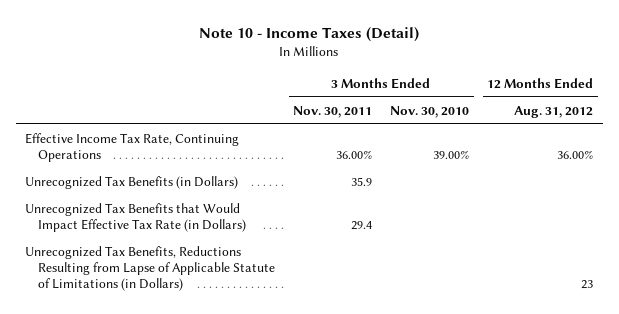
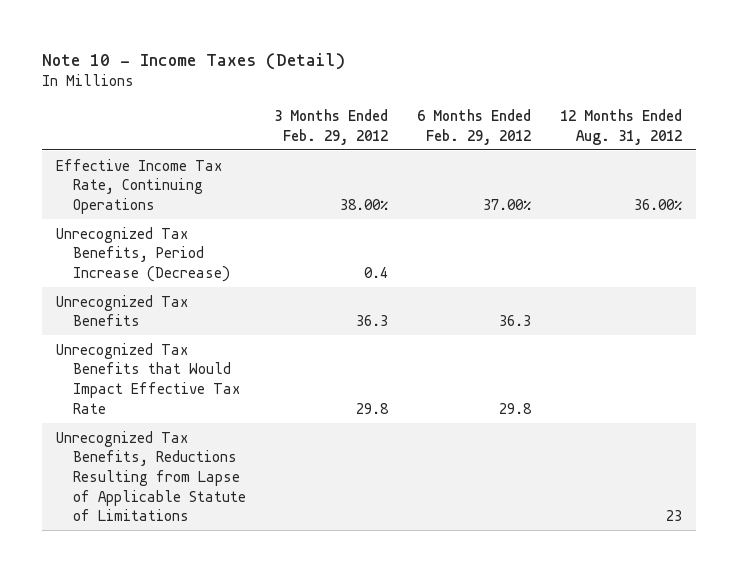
- | 3 Months Ended Nov. 30, 2011 | 3 Months Ended Nov. 30, 2010 | 12 Months Ended Aug. 31, 2012
+ | 3 Months Ended Feb. 29, 2012 | 6 Months Ended Feb. 29, 2012 | 12 Months Ended Aug. 31, 2012
- Unrecognized Tax Benefits (in Dollars) | 35.9 | |
- Unrecognized Tax Benefits that Would Impact Effective Tax Rate (in Dollars) | 29.4 | |
- Unrecognized Tax Benefits, Reductions Resulting from Lapse of Applicable Statute of Limitations (in Dollars) | | | 23
+ Unrecognized Tax Benefits, Period Increase (Decrease) | 0.4 | |
+ Unrecognized Tax Benefits | 36.3 | 36.3 |
+ Unrecognized Tax Benefits that Would Impact Effective Tax Rate | 29.8 | 29.8 |
+ Unrecognized Tax Benefits, Reductions Resulting from Lapse of Applicable Statute of Limitations | | | 23

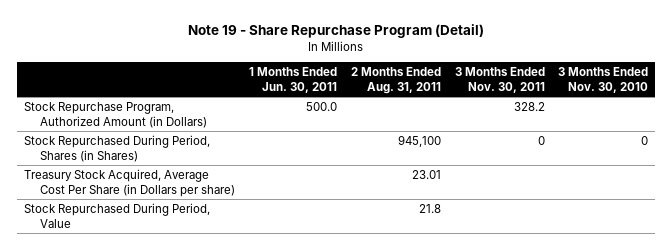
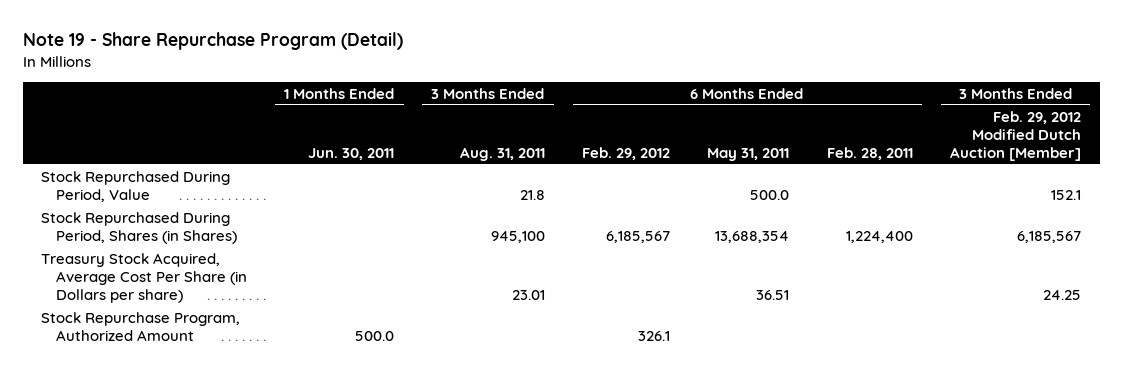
- | 1 Months Ended Jun. 30, 2011 | 2 Months Ended Aug. 31, 2011 | 3 Months Ended Nov. 30, 2011 | 3 Months Ended Nov. 30, 2010
+ | 1 Months Ended Jun. 30, 2011 | 3 Months Ended Aug. 31, 2011 | 6 Months Ended Feb. 29, 2012 | 6 Months Ended May 31, 2011 | 6 Months Ended Feb. 28, 2011 | 3 Months Ended Feb. 29, 2012 Modified Dutch Auction [Member]
- Stock Repurchase Program, Authorized Amount (in Dollars) | 500.0 | | 328.2 |
moved up: Stock Repurchased During Period, Value | | 21.8 | | 500.0 | | 152.1
+ Stock Repurchase Program, Authorized Amount | 500.0 | | 326.1 | | |

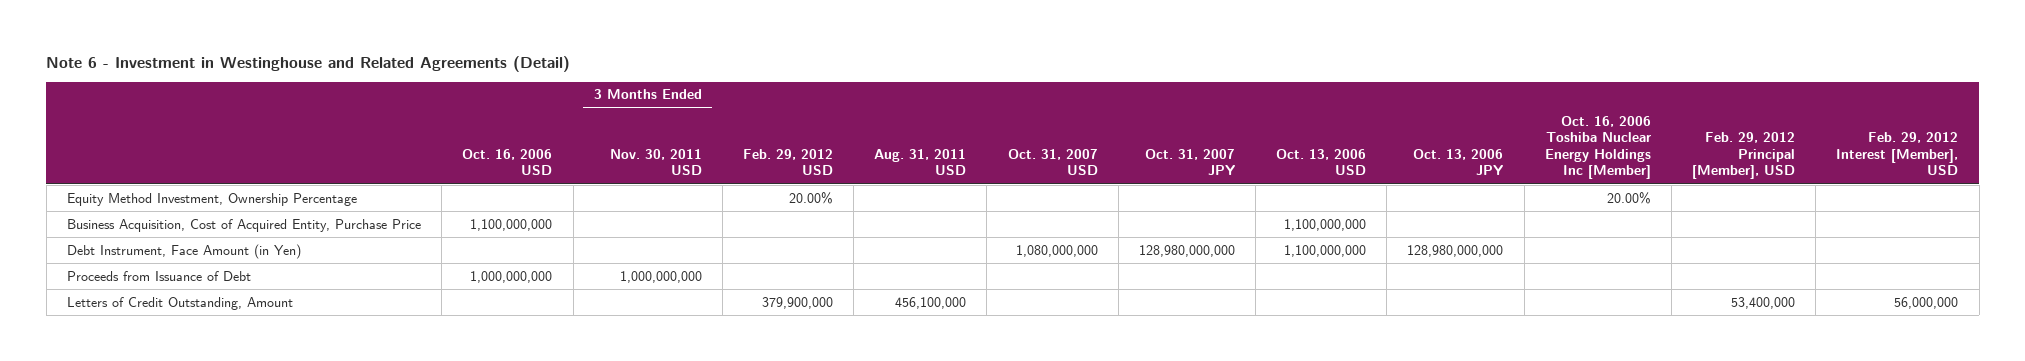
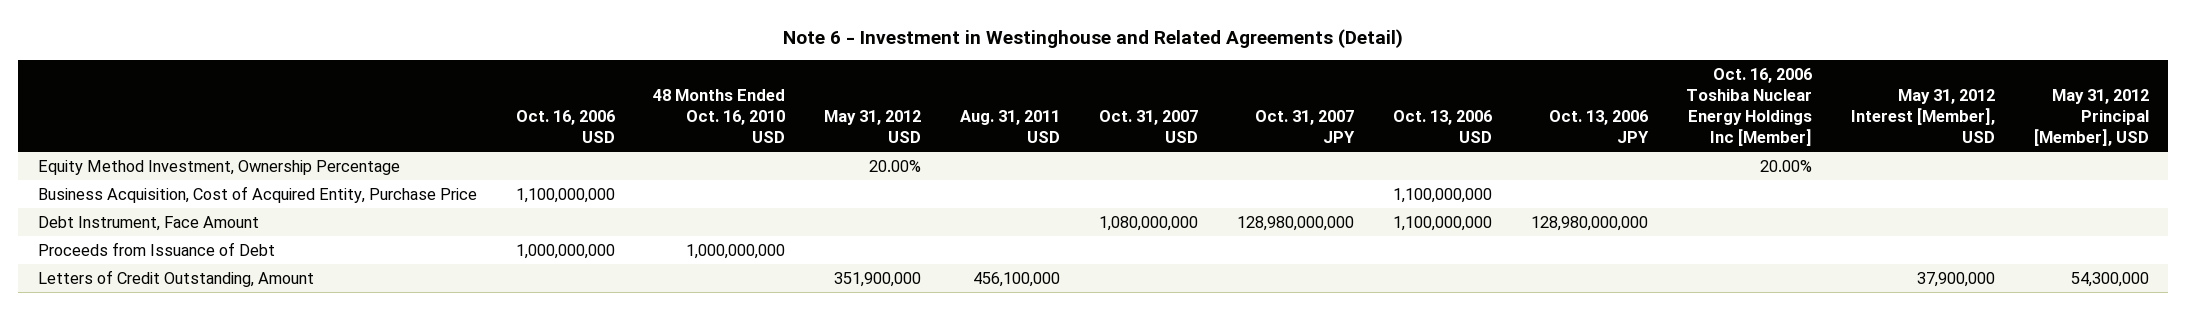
- | Oct. 16, 2006 USD | 3 Months Ended Nov. 30, 2011 USD | Feb. 29, 2012 USD | Aug. 31, 2011 USD | Oct. 31, 2007 USD | Oct. 31, 2007 JPY | Oct. 13, 2006 USD | Oct. 13, 2006 JPY | Oct. 16, 2006 Toshiba Nuclear Energy Holdings Inc [Member] | Feb. 29, 2012 Principal [Member], USD | Feb. 29, 2012 Interest [Member], USD
+ | Oct. 16, 2006 USD | 48 Months Ended Oct. 16, 2010 USD | May 31, 2012 USD | Aug. 31, 2011 USD | Oct. 31, 2007 USD | Oct. 31, 2007 JPY | Oct. 13, 2006 USD | Oct. 13, 2006 JPY | Oct. 16, 2006 Toshiba Nuclear Energy Holdings Inc [Member] | May 31, 2012 Interest [Member], USD | May 31, 2012 Principal [Member], USD
- Debt Instrument, Face Amount (in Yen) | | | | | 1,080,000,000 | 128,980,000,000 | 1,100,000,000 | 128,980,000,000 | | |
+ Debt Instrument, Face Amount | | | | | 1,080,000,000 | 128,980,000,000 | 1,100,000,000 | 128,980,000,000 | | |

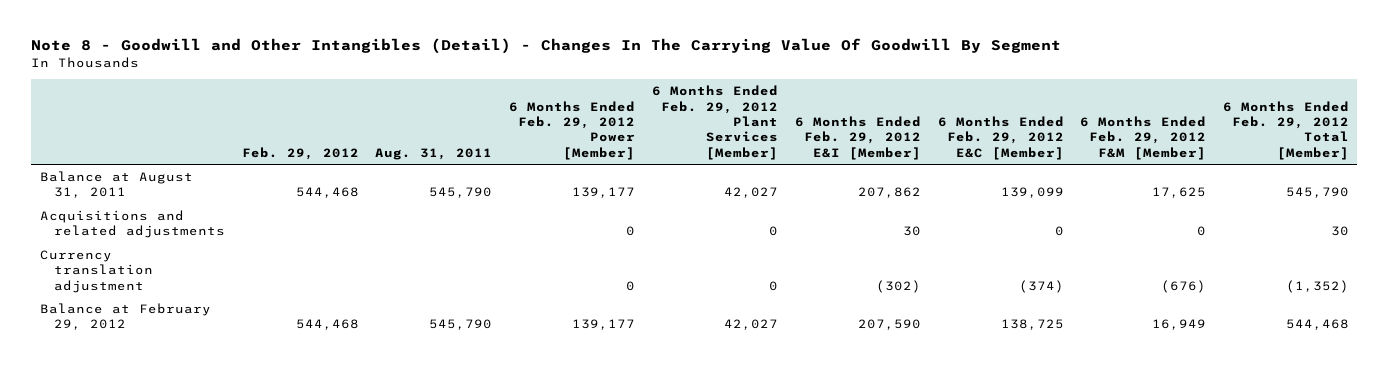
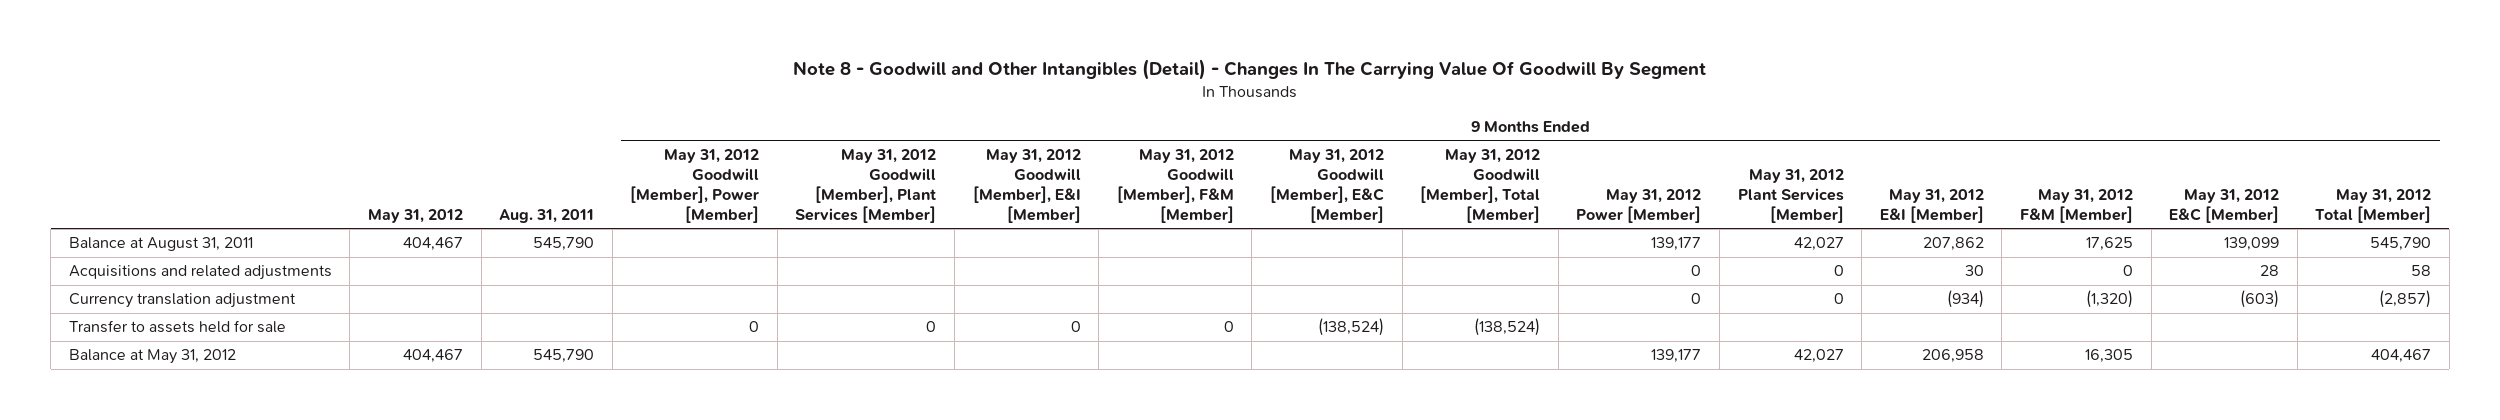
- | Feb. 29, 2012 | Aug. 31, 2011 | 6 Months Ended Feb. 29, 2012 Power [Member] | 6 Months Ended Feb. 29, 2012 Plant Services [Member] | 6 Months Ended Feb. 29, 2012 E&I [Member] | 6 Months Ended Feb. 29, 2012 E&C [Member] | 6 Months Ended Feb. 29, 2012 F&M [Member] | 6 Months Ended Feb. 29, 2012 Total [Member]
+ | May 31, 2012 | Aug. 31, 2011 | 9 Months Ended May 31, 2012 Goodwill [Member], Power [Member] | 9 Months Ended May 31, 2012 Goodwill [Member], Plant Services [Member] | 9 Months Ended May 31, 2012 Goodwill [Member], E&I [Member] | 9 Months Ended May 31, 2012 Goodwill [Member], F&M [Member] | 9 Months Ended May 31, 2012 Goodwill [Member], E&C [Member] | 9 Months Ended May 31, 2012 Goodwill [Member], Total [Member] | 9 Months Ended May 31, 2012 Power [Member] | 9 Months Ended May 31, 2012 Plant Services [Member] | 9 Months Ended May 31, 2012 E&I [Member] | 9 Months Ended May 31, 2012 F&M [Member] | 9 Months Ended May 31, 2012 E&C [Member] | 9 Months Ended May 31, 2012 Total [Member]
- Balance at February 29, 2012 | 544,468 | 545,790 | 139,177 | 42,027 | 207,590 | 138,725 | 16,949 | 544,468
+ Transfer to assets held for sale | | | 0 | 0 | 0 | 0 | (138,524) | (138,524) | | | | | |
+ Balance at May 31, 2012 | 404,467 | 545,790 | | | | | | | 139,177 | 42,027 | 206,958 | 16,305 | | 404,467

